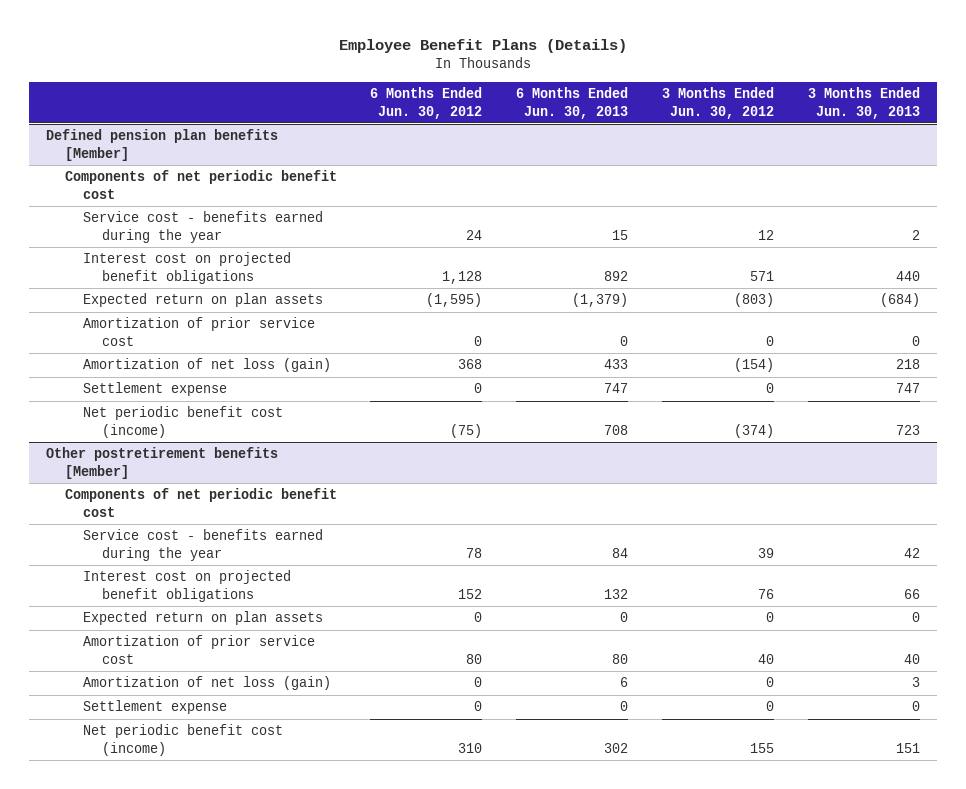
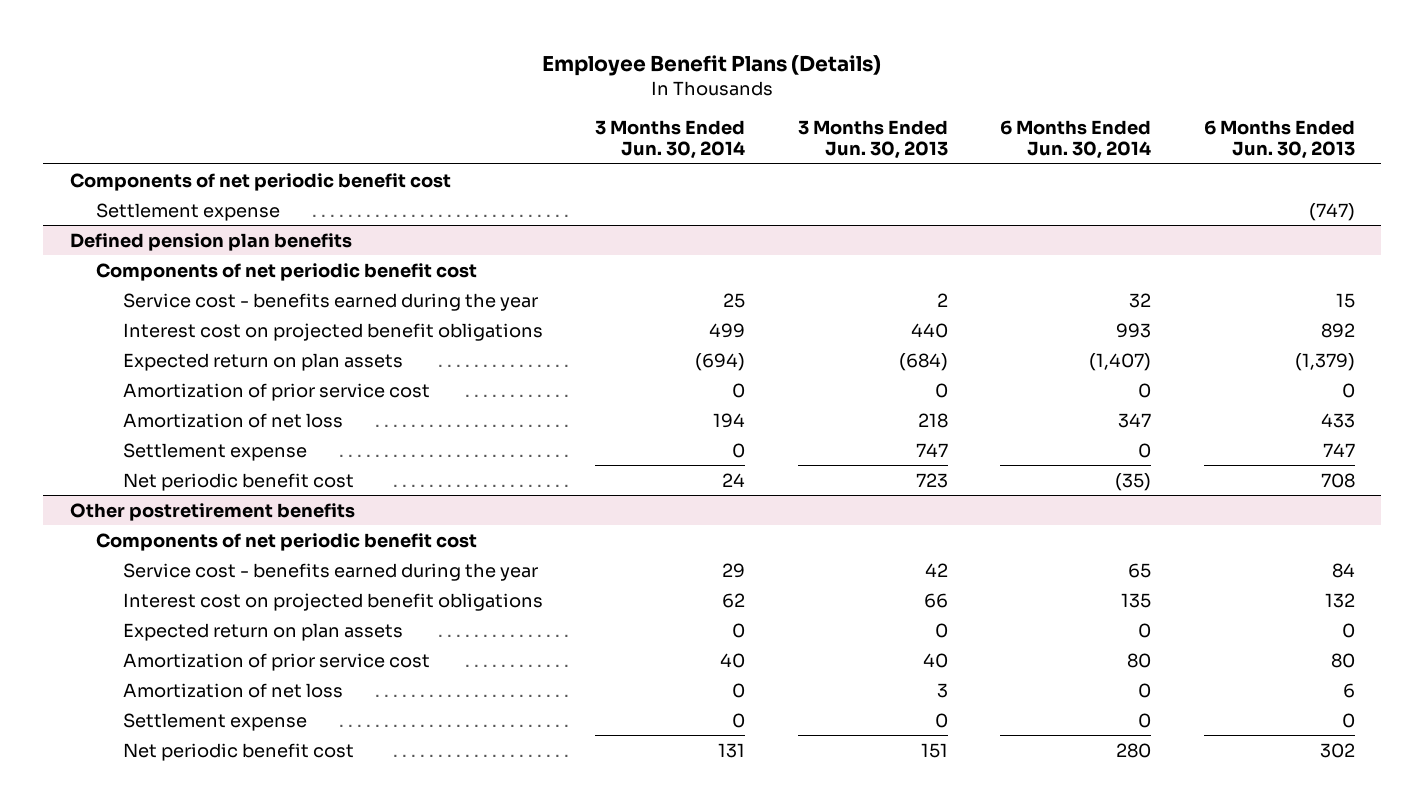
- | 6 Months Ended Jun. 30, 2012 | 6 Months Ended Jun. 30, 2013 | 3 Months Ended Jun. 30, 2012 | 3 Months Ended Jun. 30, 2013
+ | 3 Months Ended Jun. 30, 2014 | 3 Months Ended Jun. 30, 2013 | 6 Months Ended Jun. 30, 2014 | 6 Months Ended Jun. 30, 2013
- Defined pension plan benefits [Member]
+ Settlement expense | | | | (747)
+ Defined pension plan benefits
+ Components of net periodic benefit cost
- Amortization of net loss (gain) | 368 | 433 | (154) | 218
+ Amortization of net loss | 194 | 218 | 347 | 433
- Net periodic benefit cost (income) | (75) | 708 | (374) | 723
- Other postretirement benefits [Member]
+ Net periodic benefit cost | 24 | 723 | (35) | 708
+ Other postretirement benefits
- Amortization of net loss (gain) | 0 | 6 | 0 | 3
+ Amortization of net loss | 0 | 3 | 0 | 6
- Net periodic benefit cost (income) | 310 | 302 | 155 | 151
+ Net periodic benefit cost | 131 | 151 | 280 | 302

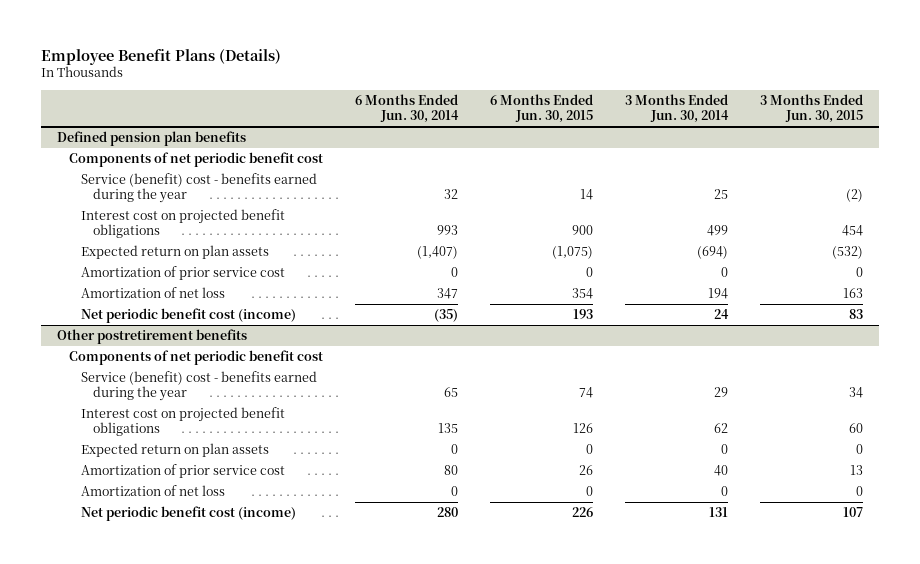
- | 3 Months Ended Jun. 30, 2014 | 3 Months Ended Jun. 30, 2013 | 6 Months Ended Jun. 30, 2014 | 6 Months Ended Jun. 30, 2013
+ | 6 Months Ended Jun. 30, 2014 | 6 Months Ended Jun. 30, 2015 | 3 Months Ended Jun. 30, 2014 | 3 Months Ended Jun. 30, 2015
- Components of net periodic benefit cost
- Settlement expense | | | | (747)
@ Defined pension plan benefits
- Service cost - benefits earned during the year | 25 | 2 | 32 | 15
+ Service (benefit) cost - benefits earned during the year | 32 | 14 | 25 | (2)
- Settlement expense | 0 | 747 | 0 | 747
- Net periodic benefit cost | 24 | 723 | (35) | 708
+ Net periodic benefit cost (income) | (35) | 193 | 24 | 83
@ Other postretirement benefits
- Service cost - benefits earned during the year | 29 | 42 | 65 | 84
+ Service (benefit) cost - benefits earned during the year | 65 | 74 | 29 | 34
- Settlement expense | 0 | 0 | 0 | 0
- Net periodic benefit cost | 131 | 151 | 280 | 302
+ Net periodic benefit cost (income) | 280 | 226 | 131 | 107

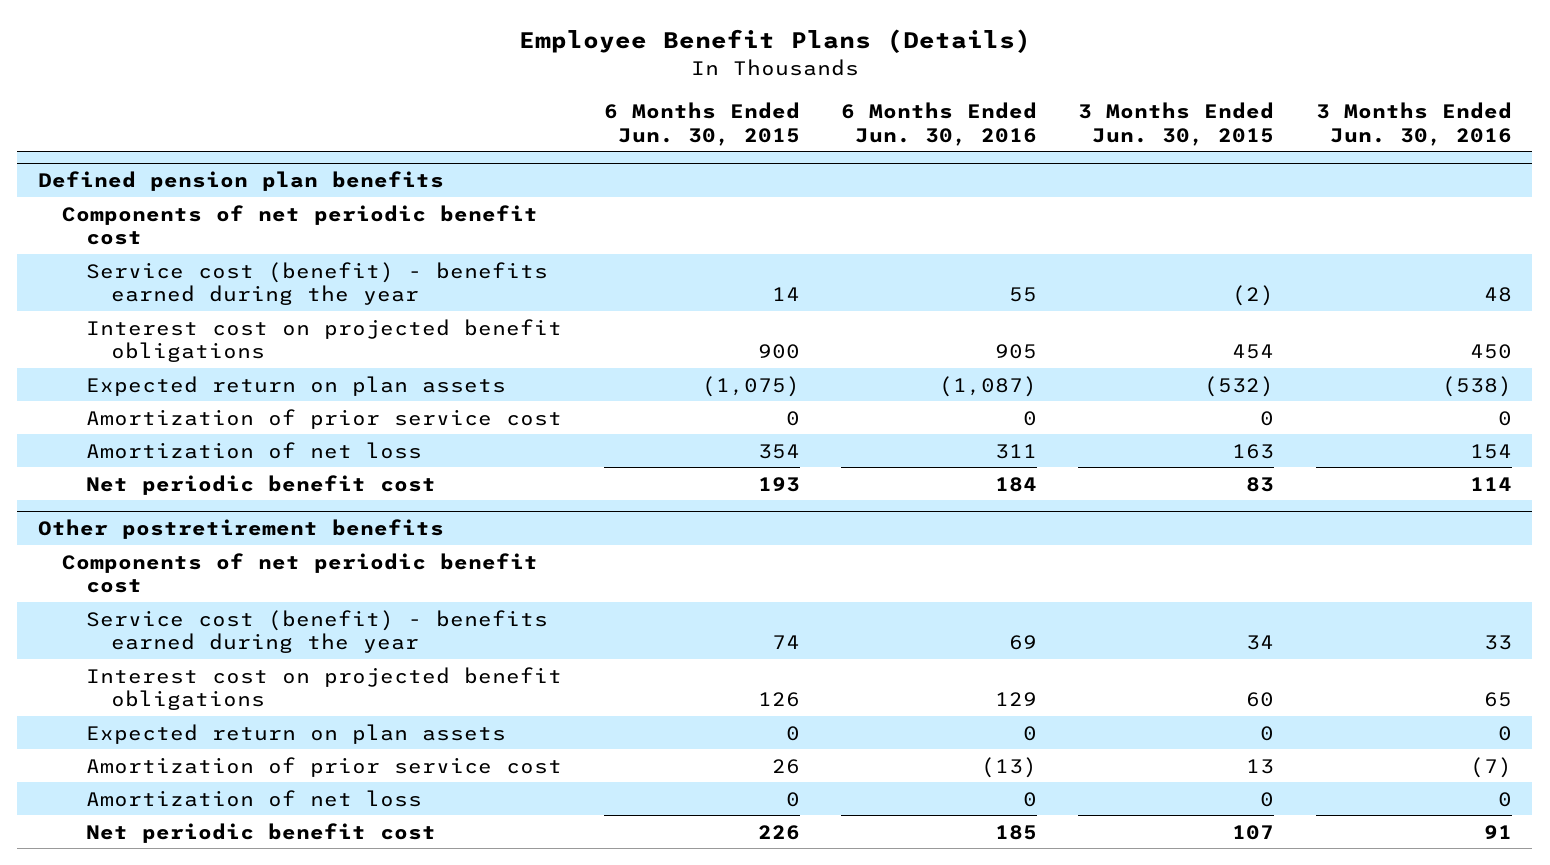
- | 6 Months Ended Jun. 30, 2014 | 6 Months Ended Jun. 30, 2015 | 3 Months Ended Jun. 30, 2014 | 3 Months Ended Jun. 30, 2015
+ | 6 Months Ended Jun. 30, 2015 | 6 Months Ended Jun. 30, 2016 | 3 Months Ended Jun. 30, 2015 | 3 Months Ended Jun. 30, 2016
@ Defined pension plan benefits
- Service (benefit) cost - benefits earned during the year | 32 | 14 | 25 | (2)
+ Service cost (benefit) - benefits earned during the year | 14 | 55 | (2) | 48
- Net periodic benefit cost (income) | (35) | 193 | 24 | 83
+ Net periodic benefit cost | 193 | 184 | 83 | 114
@ Other postretirement benefits
- Service (benefit) cost - benefits earned during the year | 65 | 74 | 29 | 34
+ Service cost (benefit) - benefits earned during the year | 74 | 69 | 34 | 33
- Net periodic benefit cost (income) | 280 | 226 | 131 | 107
+ Net periodic benefit cost | 226 | 185 | 107 | 91

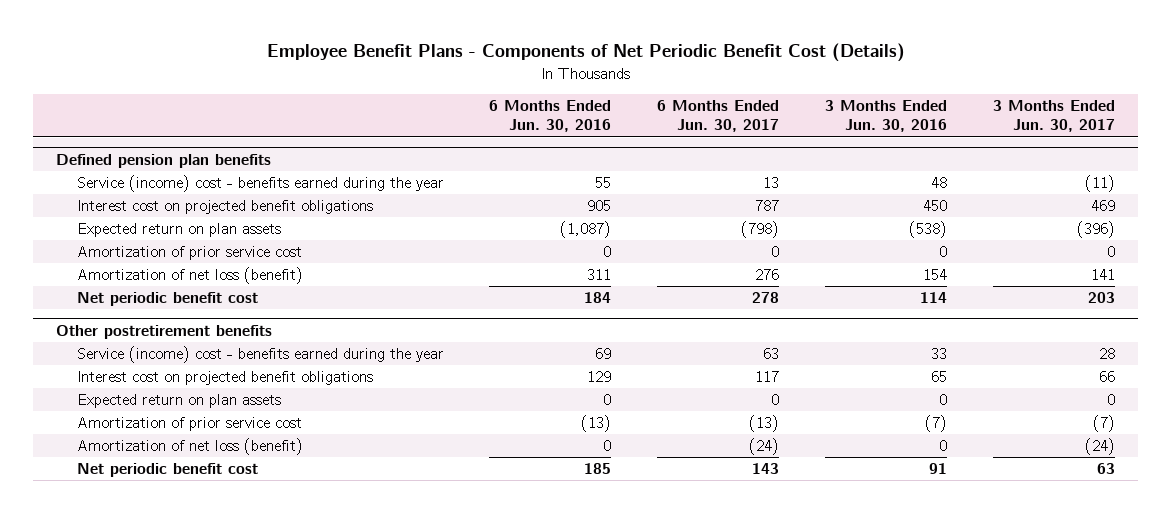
- Employee Benefit Plans (Details)
+ Employee Benefit Plans - Components of Net Periodic Benefit Cost (Details)
- | 6 Months Ended Jun. 30, 2015 | 6 Months Ended Jun. 30, 2016 | 3 Months Ended Jun. 30, 2015 | 3 Months Ended Jun. 30, 2016
+ | 6 Months Ended Jun. 30, 2016 | 6 Months Ended Jun. 30, 2017 | 3 Months Ended Jun. 30, 2016 | 3 Months Ended Jun. 30, 2017
@ Defined pension plan benefits
- Components of net periodic benefit cost
- Service cost (benefit) - benefits earned during the year | 14 | 55 | (2) | 48
+ Service (income) cost - benefits earned during the year | 55 | 13 | 48 | (11)
- Amortization of net loss | 354 | 311 | 163 | 154
+ Amortization of net loss (benefit) | 311 | 276 | 154 | 141
@ Other postretirement benefits
- Components of net periodic benefit cost
- Service cost (benefit) - benefits earned during the year | 74 | 69 | 34 | 33
+ Service (income) cost - benefits earned during the year | 69 | 63 | 33 | 28
- Amortization of net loss | 0 | 0 | 0 | 0
+ Amortization of net loss (benefit) | 0 | (24) | 0 | (24)

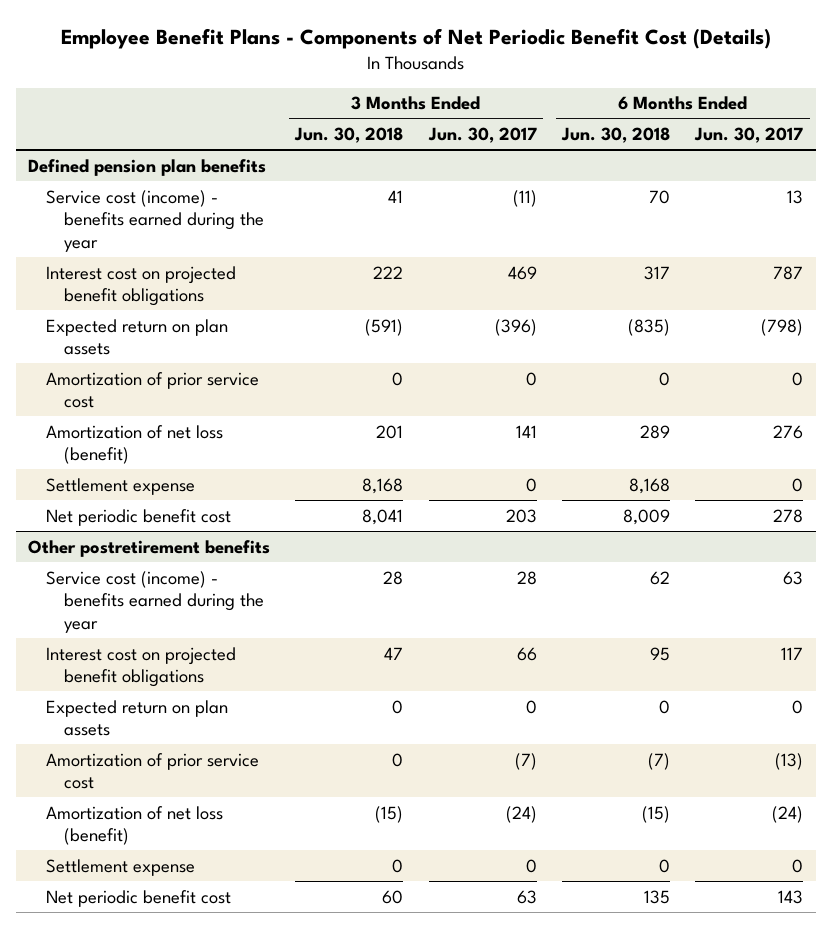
- | 6 Months Ended Jun. 30, 2016 | 6 Months Ended Jun. 30, 2017 | 3 Months Ended Jun. 30, 2016 | 3 Months Ended Jun. 30, 2017
+ | 3 Months Ended Jun. 30, 2018 | 3 Months Ended Jun. 30, 2017 | 6 Months Ended Jun. 30, 2018 | 6 Months Ended Jun. 30, 2017
@ Defined pension plan benefits
- Service (income) cost - benefits earned during the year | 55 | 13 | 48 | (11)
+ Service cost (income) - benefits earned during the year | 41 | (11) | 70 | 13
+ Settlement expense | 8,168 | 0 | 8,168 | 0
@ Other postretirement benefits
- Service (income) cost - benefits earned during the year | 69 | 63 | 33 | 28
+ Service cost (income) - benefits earned during the year | 28 | 28 | 62 | 63
+ Settlement expense | 0 | 0 | 0 | 0

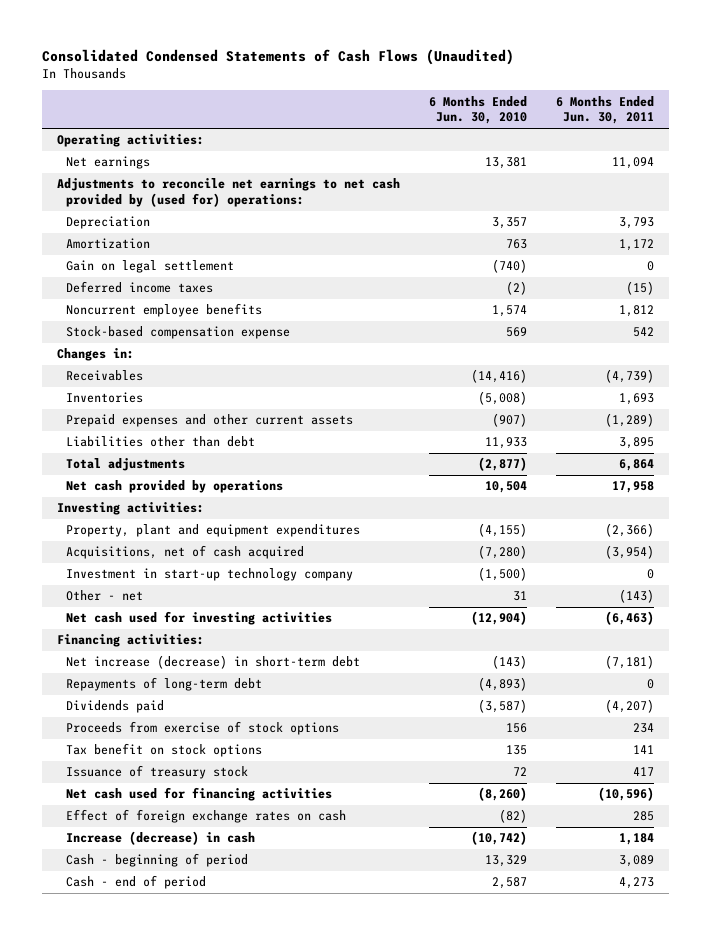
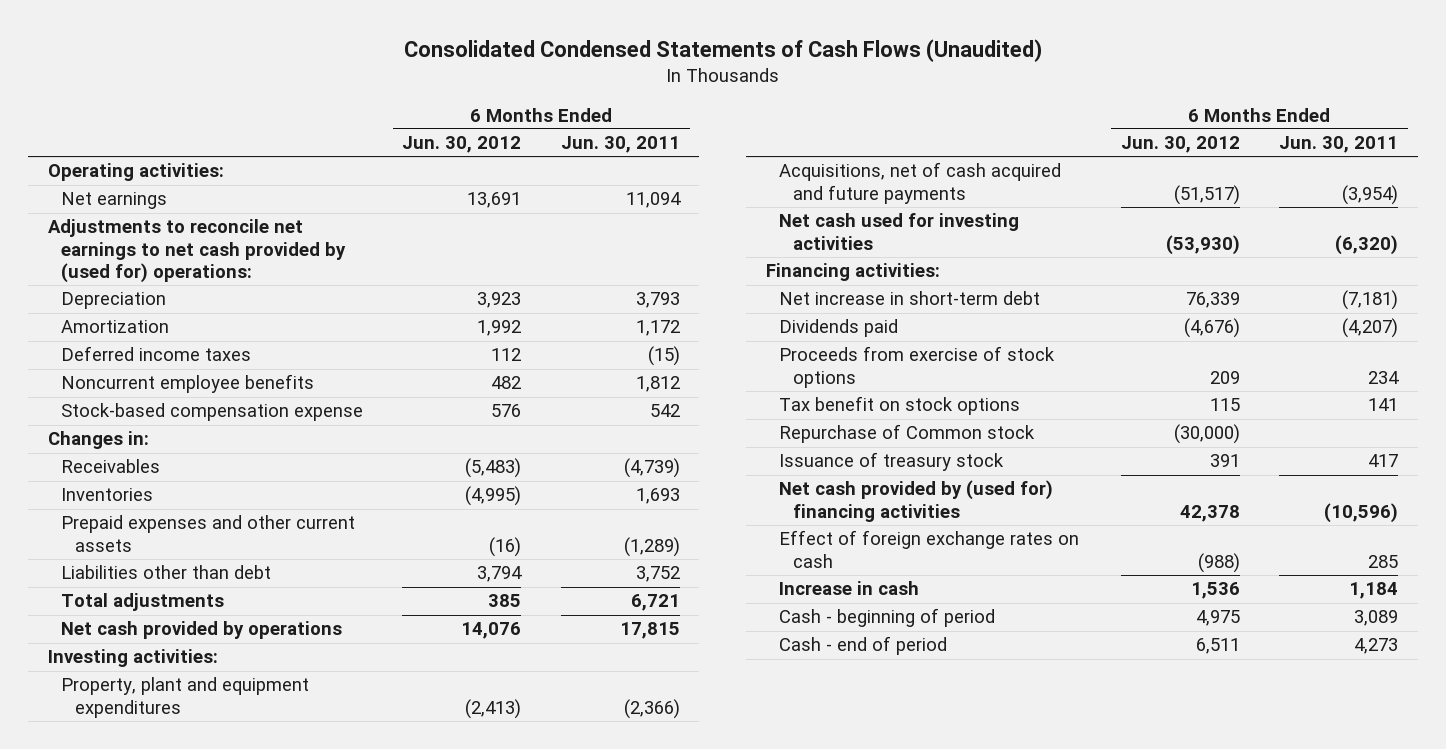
- | 6 Months Ended Jun. 30, 2010 | 6 Months Ended Jun. 30, 2011
+ | 6 Months Ended Jun. 30, 2012 | 6 Months Ended Jun. 30, 2011
- Gain on legal settlement | (740) | 0
- Liabilities other than debt | 11,933 | 3,895
- Total adjustments | (2,877) | 6,864
- Net cash provided by operations | 10,504 | 17,958
+ Liabilities other than debt | 3,794 | 3,752
+ Total adjustments | 385 | 6,721
+ Net cash provided by operations | 14,076 | 17,815
- Acquisitions, net of cash acquired | (7,280) | (3,954)
- Investment in start-up technology company | (1,500) | 0
- Other - net | 31 | (143)
- Net cash used for investing activities | (12,904) | (6,463)
+ Acquisitions, net of cash acquired and future payments | (51,517) | (3,954)
+ Net cash used for investing activities | (53,930) | (6,320)
- Net increase (decrease) in short-term debt | (143) | (7,181)
- Repayments of long-term debt | (4,893) | 0
+ Net increase in short-term debt | 76,339 | (7,181)
+ Repurchase of Common stock | (30,000) |
- Net cash used for financing activities | (8,260) | (10,596)
+ Net cash provided by (used for) financing activities | 42,378 | (10,596)
- Increase (decrease) in cash | (10,742) | 1,184
+ Increase in cash | 1,536 | 1,184

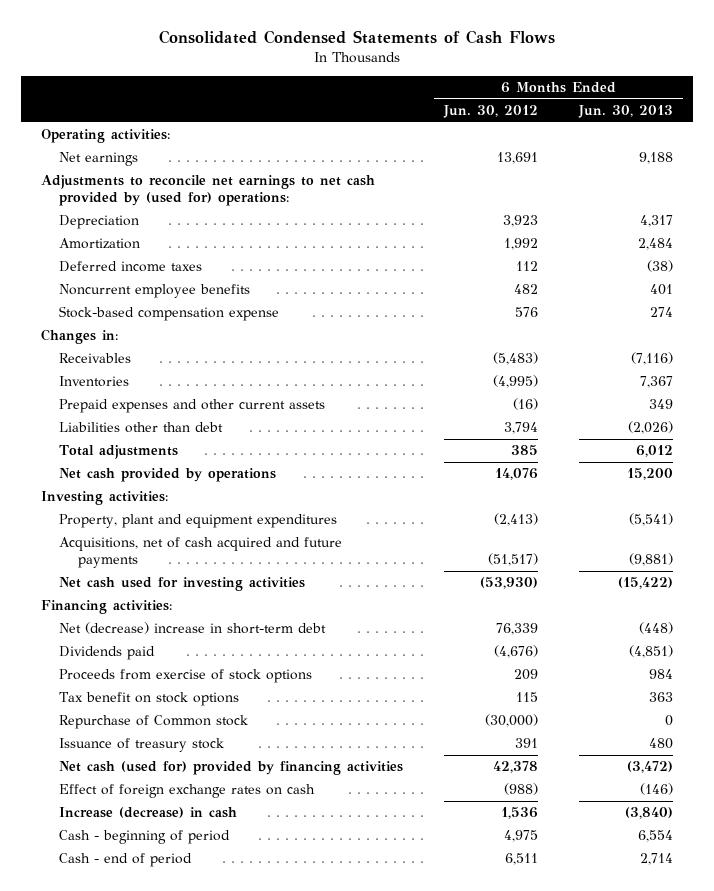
- Consolidated Condensed Statements of Cash Flows (Unaudited)
+ Consolidated Condensed Statements of Cash Flows
- | 6 Months Ended Jun. 30, 2012 | 6 Months Ended Jun. 30, 2011
+ | 6 Months Ended Jun. 30, 2012 | 6 Months Ended Jun. 30, 2013
- Net increase in short-term debt | 76,339 | (7,181)
+ Net (decrease) increase in short-term debt | 76,339 | (448)
- Net cash provided by (used for) financing activities | 42,378 | (10,596)
+ Net cash (used for) provided by financing activities | 42,378 | (3,472)
- Increase in cash | 1,536 | 1,184
+ Increase (decrease) in cash | 1,536 | (3,840)

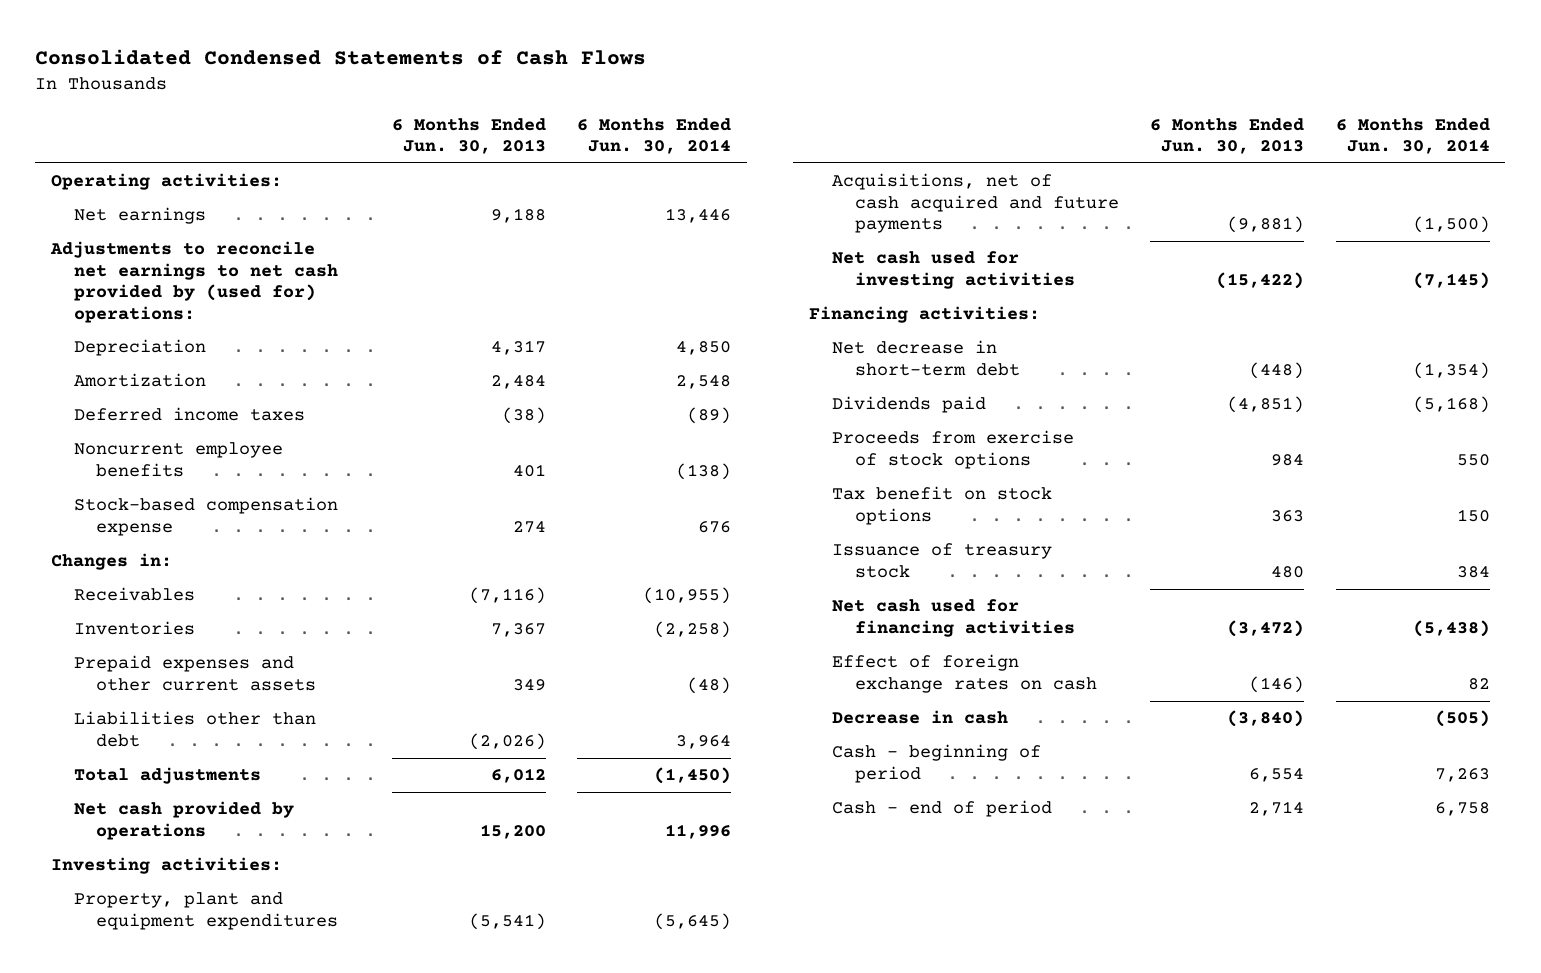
- | 6 Months Ended Jun. 30, 2012 | 6 Months Ended Jun. 30, 2013
+ | 6 Months Ended Jun. 30, 2013 | 6 Months Ended Jun. 30, 2014
- Net (decrease) increase in short-term debt | 76,339 | (448)
+ Net decrease in short-term debt | (448) | (1,354)
- Repurchase of Common stock | (30,000) | 0
- Net cash (used for) provided by financing activities | 42,378 | (3,472)
+ Net cash used for financing activities | (3,472) | (5,438)
- Increase (decrease) in cash | 1,536 | (3,840)
+ Decrease in cash | (3,840) | (505)

